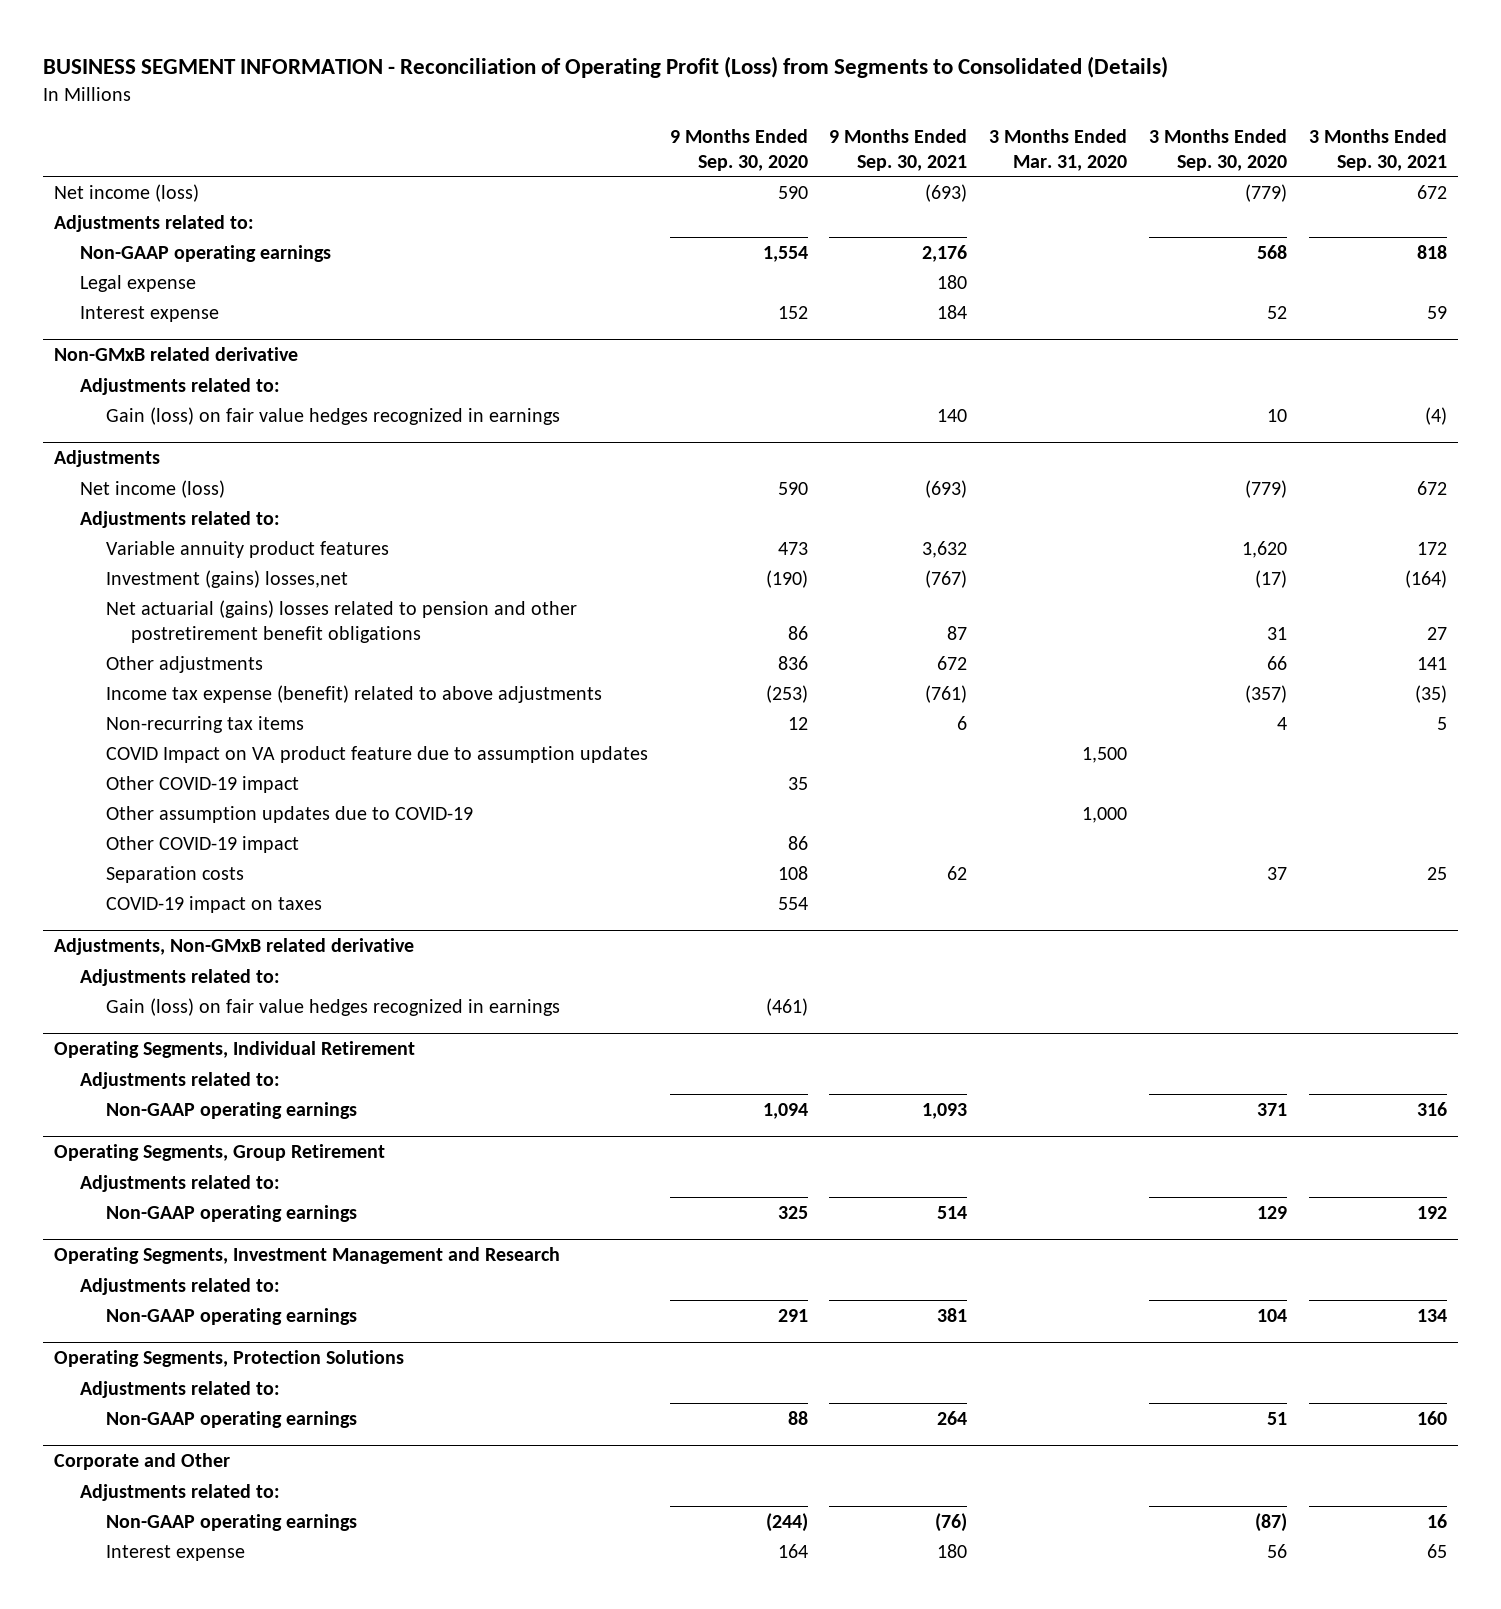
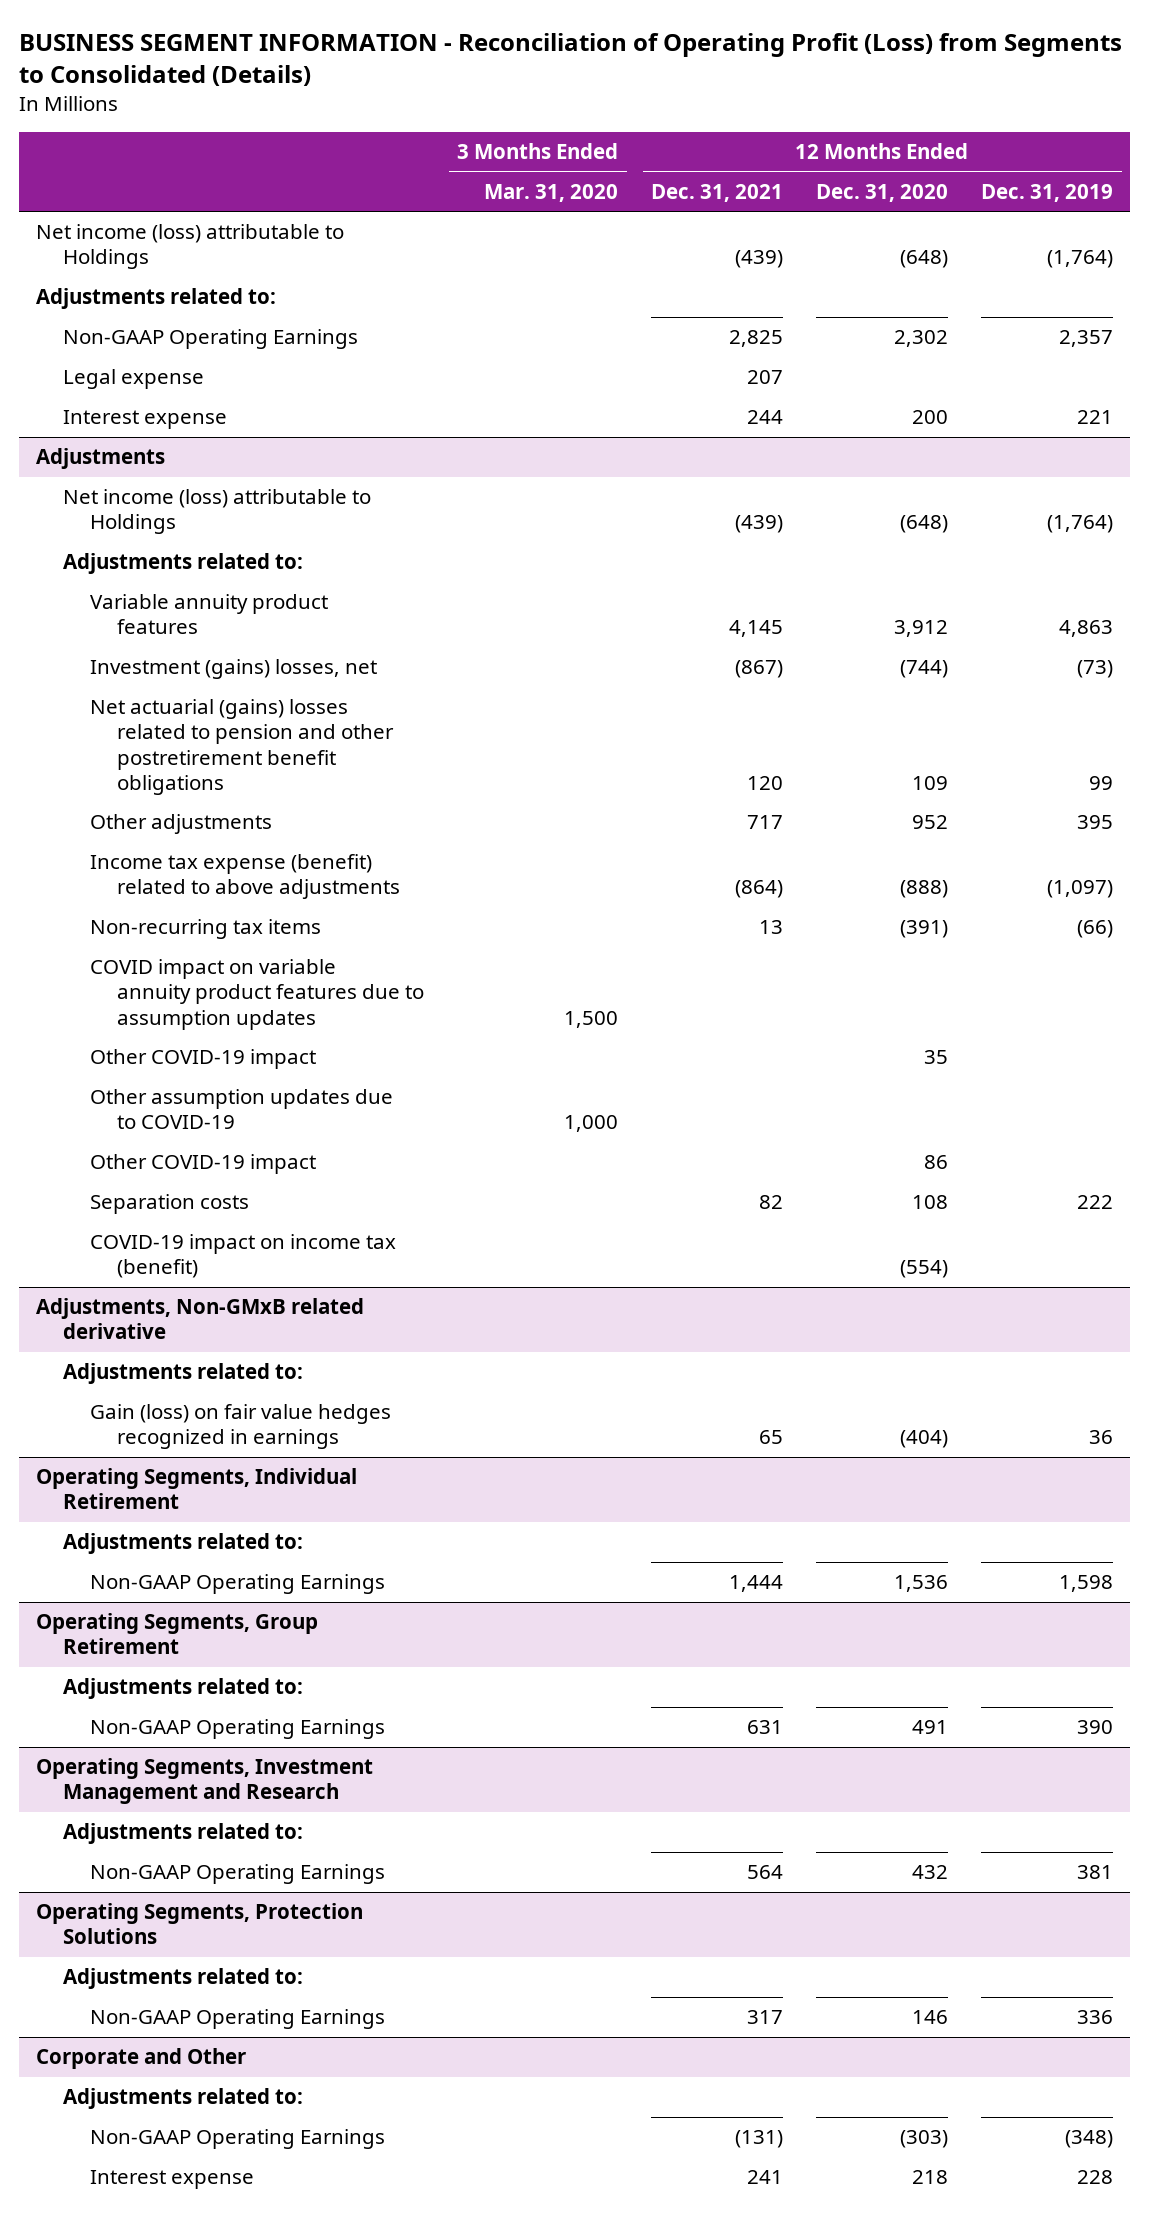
- | 9 Months Ended Sep. 30, 2020 | 9 Months Ended Sep. 30, 2021 | 3 Months Ended Mar. 31, 2020 | 3 Months Ended Sep. 30, 2020 | 3 Months Ended Sep. 30, 2021
+ | 3 Months Ended Mar. 31, 2020 | 12 Months Ended Dec. 31, 2021 | 12 Months Ended Dec. 31, 2020 | 12 Months Ended Dec. 31, 2019
- Net income (loss) | 590 | (693) | | (779) | 672
+ Net income (loss) attributable to Holdings | | (439) | (648) | (1,764)
- Non-GAAP operating earnings | 1,554 | 2,176 | | 568 | 818
+ Non-GAAP Operating Earnings | | 2,825 | 2,302 | 2,357
- Non-GMxB related derivative
- Adjustments related to:
- Gain (loss) on fair value hedges recognized in earnings | | 140 | | 10 | (4)
@ Adjustments
- Net income (loss) | 590 | (693) | | (779) | 672
+ Net income (loss) attributable to Holdings | | (439) | (648) | (1,764)
- Investment (gains) losses,net | (190) | (767) | | (17) | (164)
+ Investment (gains) losses, net | | (867) | (744) | (73)
- COVID Impact on VA product feature due to assumption updates | | | 1,500 | |
+ COVID impact on variable annuity product features due to assumption updates | 1,500 | | |
- COVID-19 impact on taxes | 554 | | | |
+ COVID-19 impact on income tax (benefit) | | | (554) |
@ Operating Segments, Individual Retirement
- Non-GAAP operating earnings | 1,094 | 1,093 | | 371 | 316
+ Non-GAAP Operating Earnings | | 1,444 | 1,536 | 1,598
@ Operating Segments, Group Retirement
- Non-GAAP operating earnings | 325 | 514 | | 129 | 192
+ Non-GAAP Operating Earnings | | 631 | 491 | 390
@ Operating Segments, Investment Management and Research
- Non-GAAP operating earnings | 291 | 381 | | 104 | 134
+ Non-GAAP Operating Earnings | | 564 | 432 | 381
@ Operating Segments, Protection Solutions
- Non-GAAP operating earnings | 88 | 264 | | 51 | 160
+ Non-GAAP Operating Earnings | | 317 | 146 | 336
@ Corporate and Other
- Non-GAAP operating earnings | (244) | (76) | | (87) | 16
+ Non-GAAP Operating Earnings | | (131) | (303) | (348)

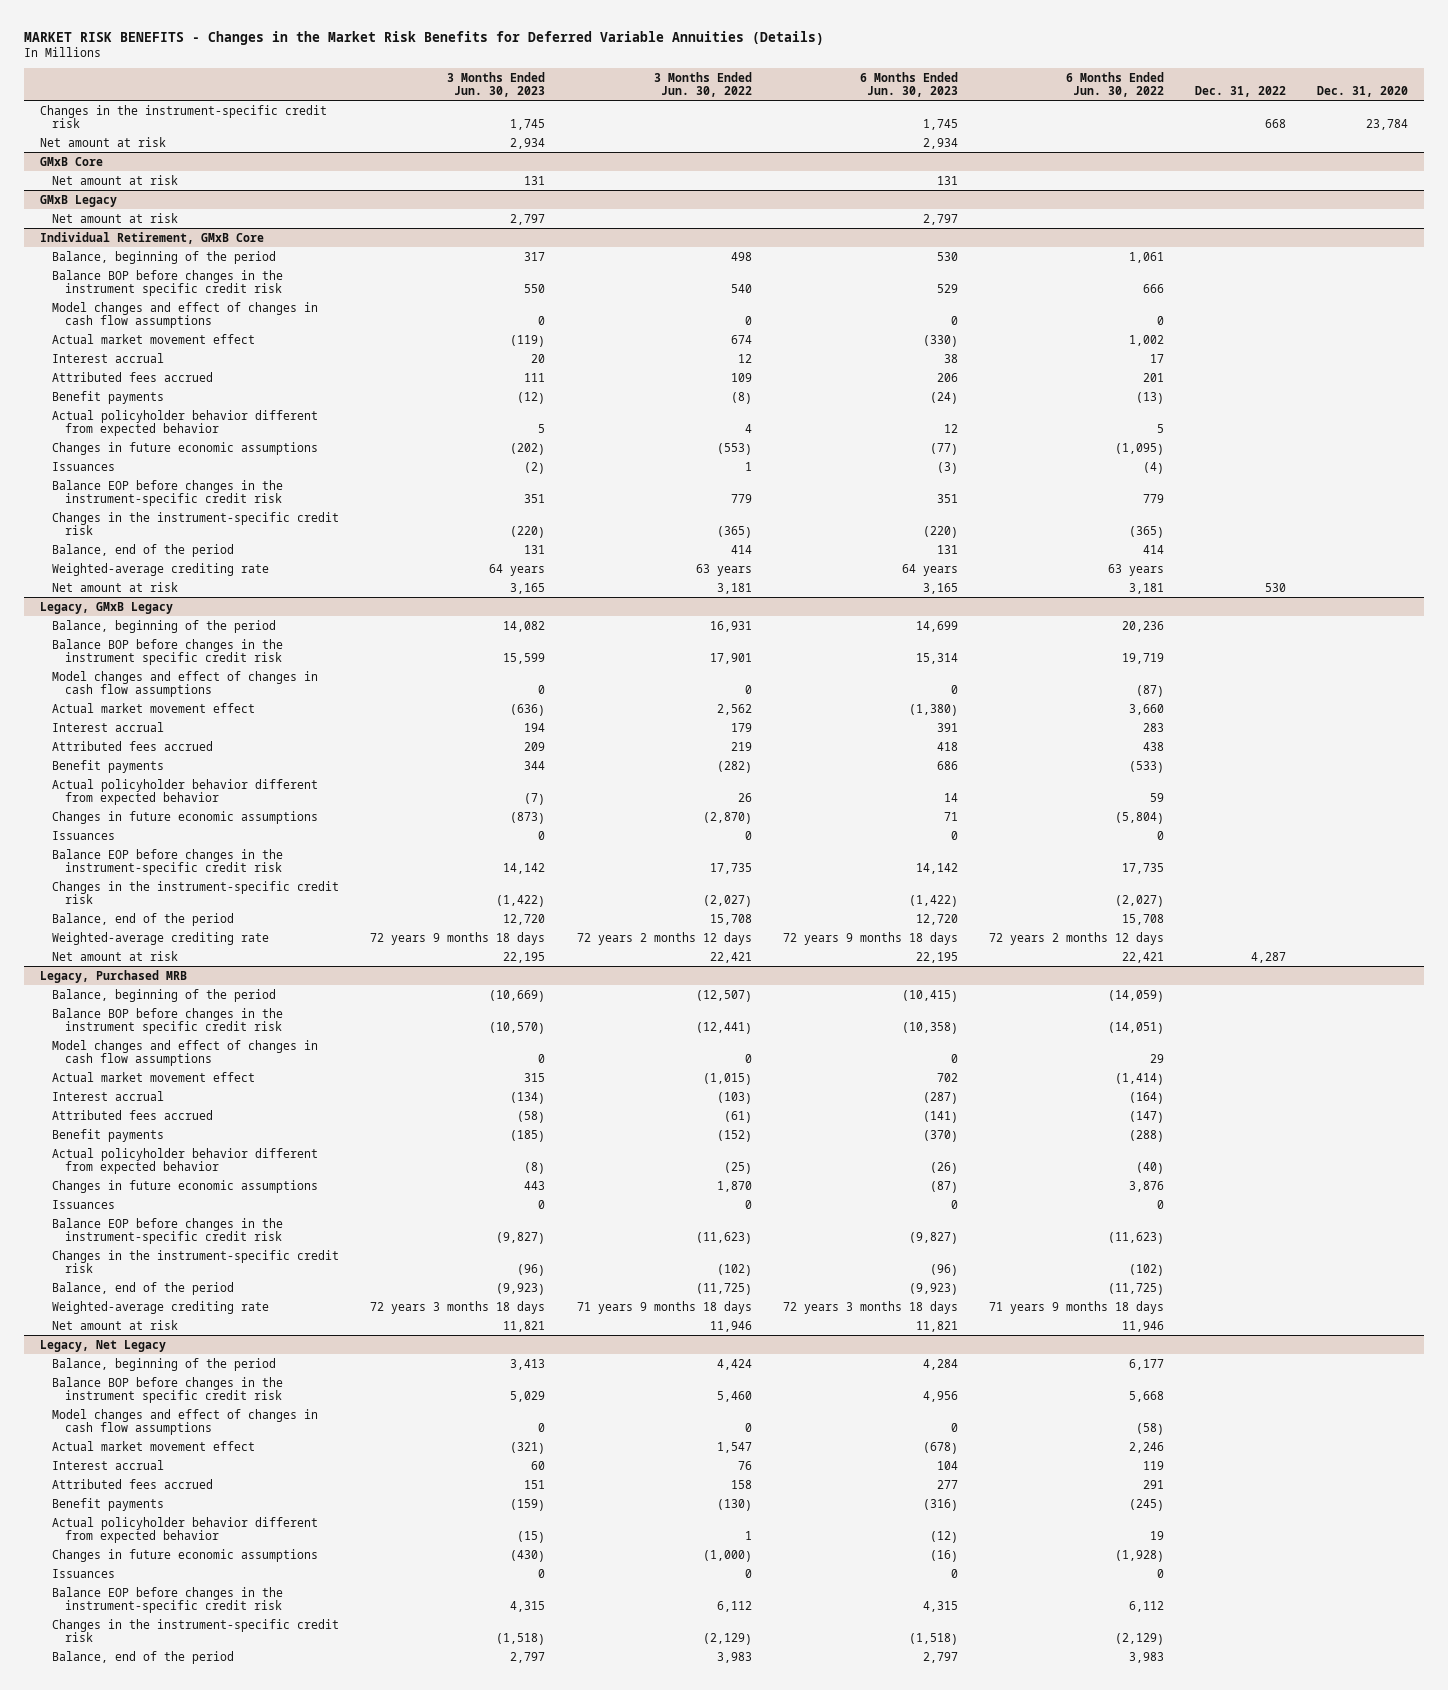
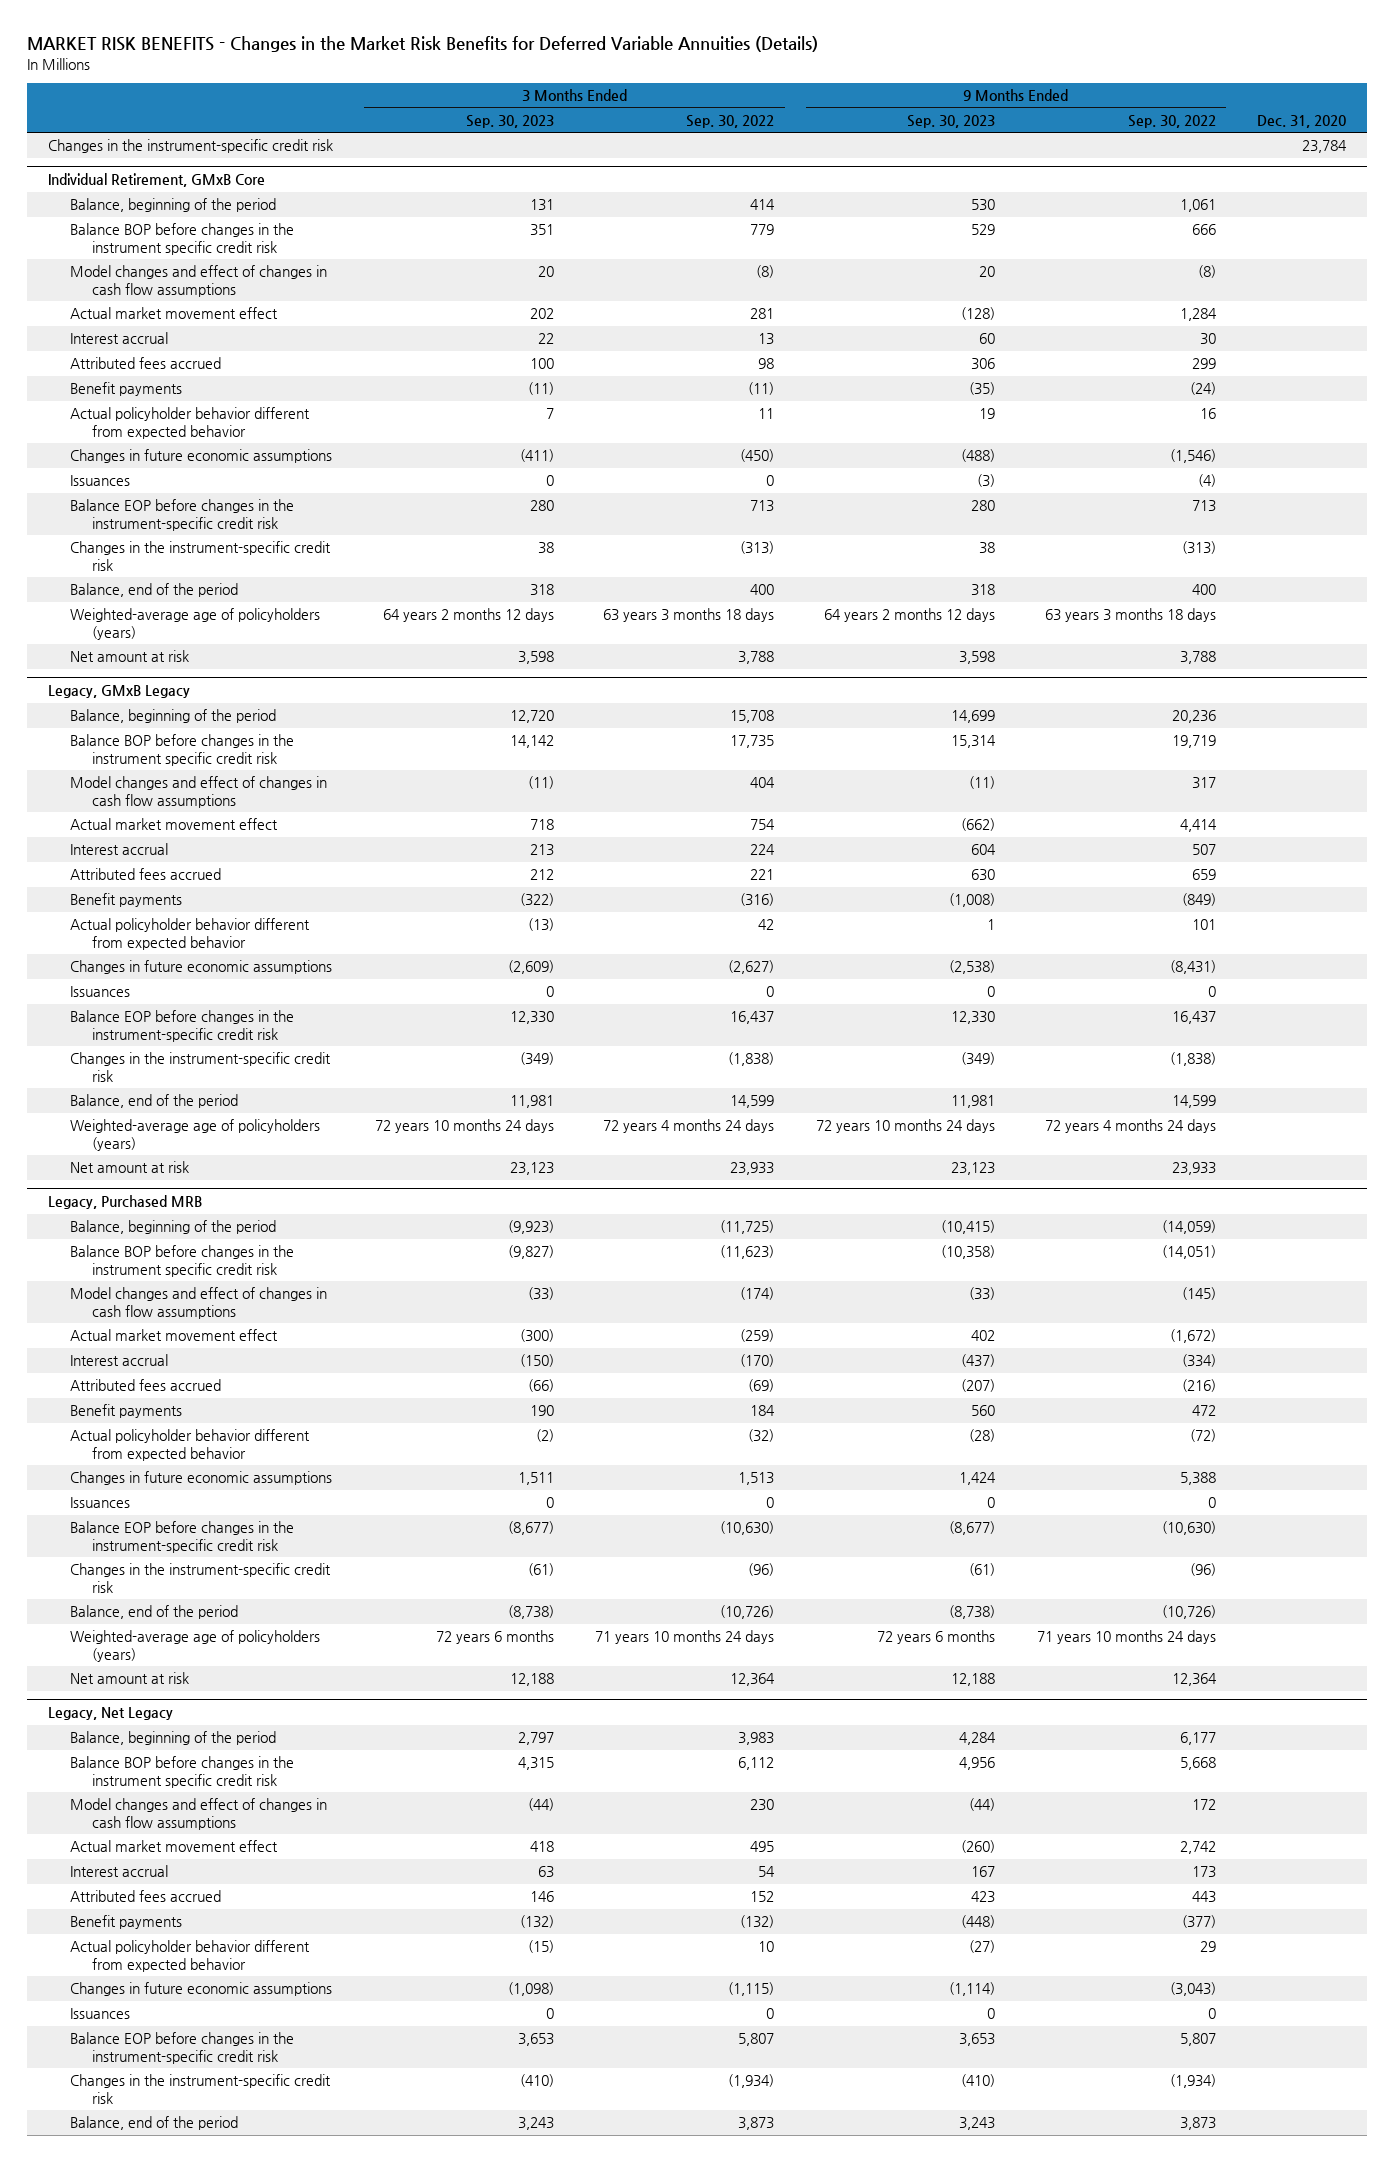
- | 3 Months Ended Jun. 30, 2023 | 3 Months Ended Jun. 30, 2022 | 6 Months Ended Jun. 30, 2023 | 6 Months Ended Jun. 30, 2022 | Dec. 31, 2022 | Dec. 31, 2020
+ | 3 Months Ended Sep. 30, 2023 | 3 Months Ended Sep. 30, 2022 | 9 Months Ended Sep. 30, 2023 | 9 Months Ended Sep. 30, 2022 | Dec. 31, 2020
- Net amount at risk | 2,934 | | 2,934 | | |
- GMxB Core
- Net amount at risk | 131 | | 131 | | |
- GMxB Legacy
- Net amount at risk | 2,797 | | 2,797 | | |
@ Individual Retirement, GMxB Core
- Weighted-average crediting rate | 64 years | 63 years | 64 years | 63 years | |
+ Weighted-average age of policyholders (years) | 64 years 2 months 12 days | 63 years 3 months 18 days | 64 years 2 months 12 days | 63 years 3 months 18 days |
@ Legacy, GMxB Legacy
- Weighted-average crediting rate | 72 years 9 months 18 days | 72 years 2 months 12 days | 72 years 9 months 18 days | 72 years 2 months 12 days | |
+ Weighted-average age of policyholders (years) | 72 years 10 months 24 days | 72 years 4 months 24 days | 72 years 10 months 24 days | 72 years 4 months 24 days |
@ Legacy, Purchased MRB
- Weighted-average crediting rate | 72 years 3 months 18 days | 71 years 9 months 18 days | 72 years 3 months 18 days | 71 years 9 months 18 days | |
+ Weighted-average age of policyholders (years) | 72 years 6 months | 71 years 10 months 24 days | 72 years 6 months | 71 years 10 months 24 days |

